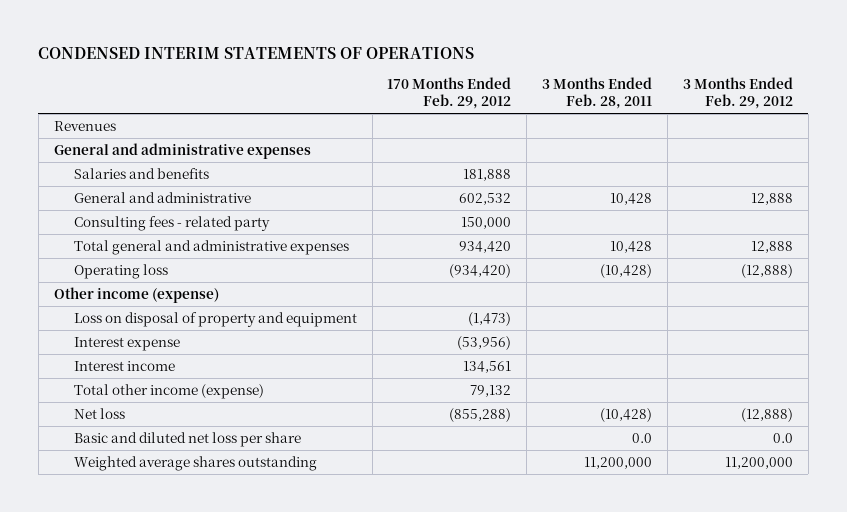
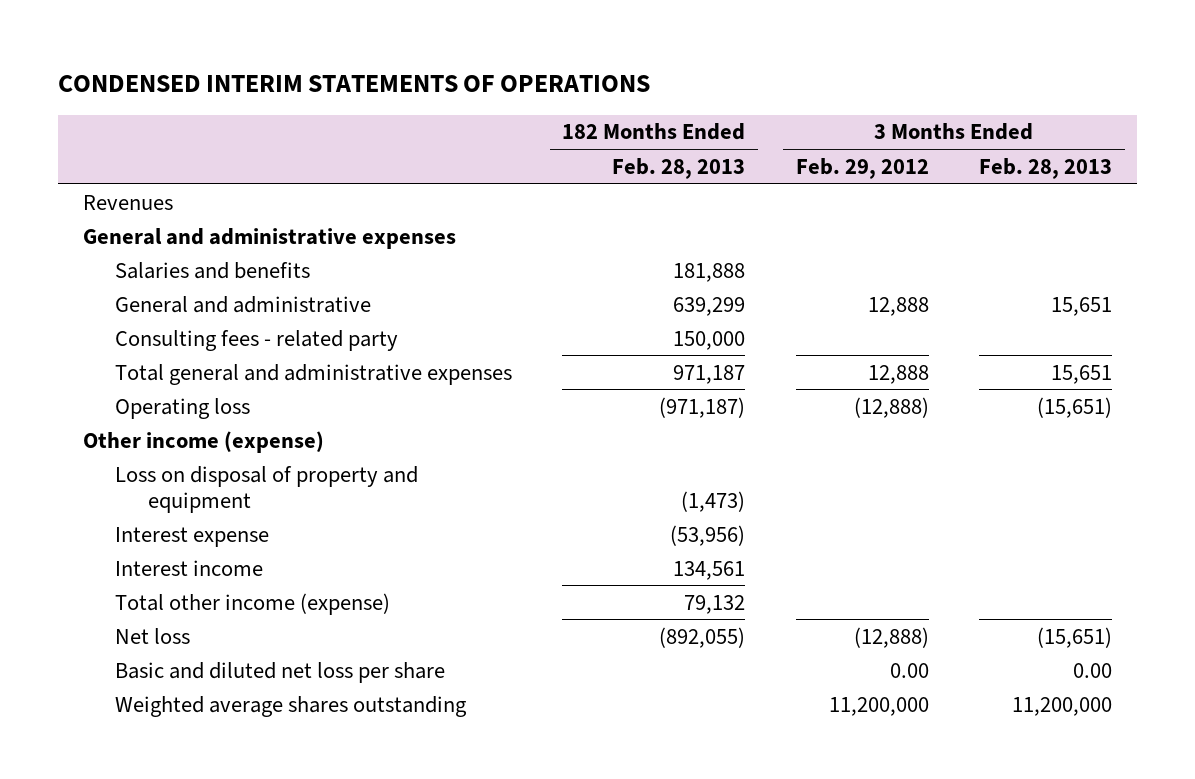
- | 170 Months Ended Feb. 29, 2012 | 3 Months Ended Feb. 28, 2011 | 3 Months Ended Feb. 29, 2012
+ | 182 Months Ended Feb. 28, 2013 | 3 Months Ended Feb. 29, 2012 | 3 Months Ended Feb. 28, 2013
- Basic and diluted net loss per share | | 0.0 | 0.0
+ Basic and diluted net loss per share | | 0.00 | 0.00

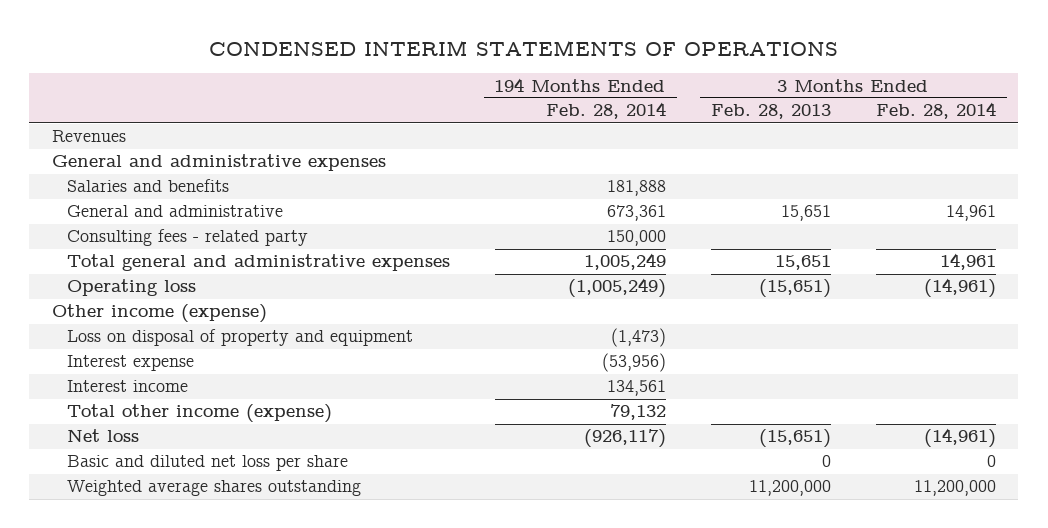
- | 182 Months Ended Feb. 28, 2013 | 3 Months Ended Feb. 29, 2012 | 3 Months Ended Feb. 28, 2013
+ | 194 Months Ended Feb. 28, 2014 | 3 Months Ended Feb. 28, 2013 | 3 Months Ended Feb. 28, 2014
- Basic and diluted net loss per share | | 0.00 | 0.00
+ Basic and diluted net loss per share | | 0 | 0

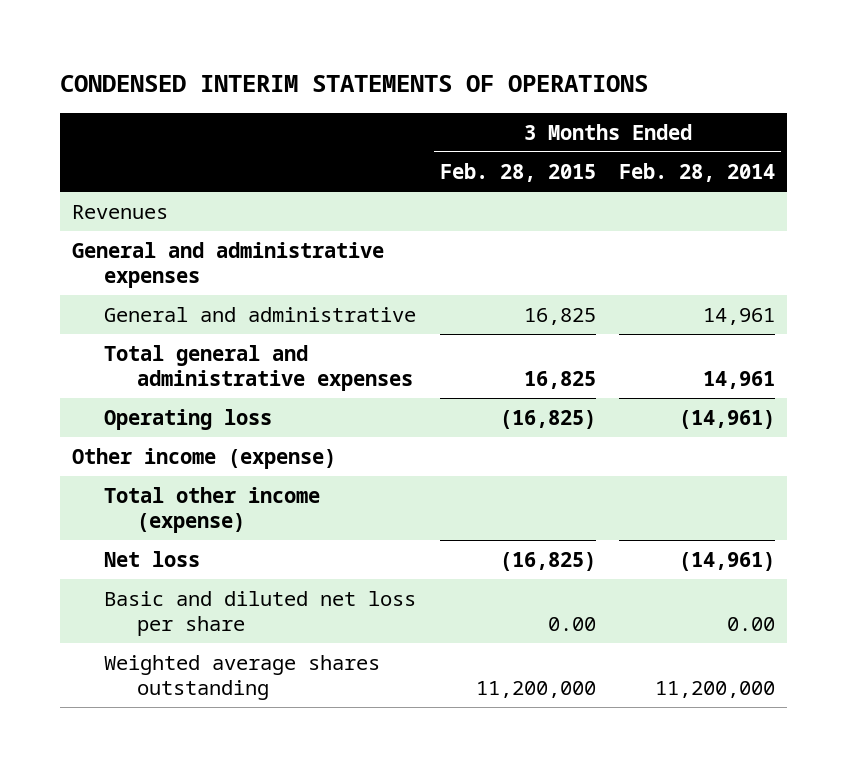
- | 194 Months Ended Feb. 28, 2014 | 3 Months Ended Feb. 28, 2013 | 3 Months Ended Feb. 28, 2014
+ | 3 Months Ended Feb. 28, 2015 | 3 Months Ended Feb. 28, 2014
- Salaries and benefits | 181,888 | |
- Consulting fees - related party | 150,000 | |
- Loss on disposal of property and equipment | (1,473) | |
- Interest expense | (53,956) | |
- Interest income | 134,561 | |
- Basic and diluted net loss per share | | 0 | 0
+ Basic and diluted net loss per share | 0.00 | 0.00

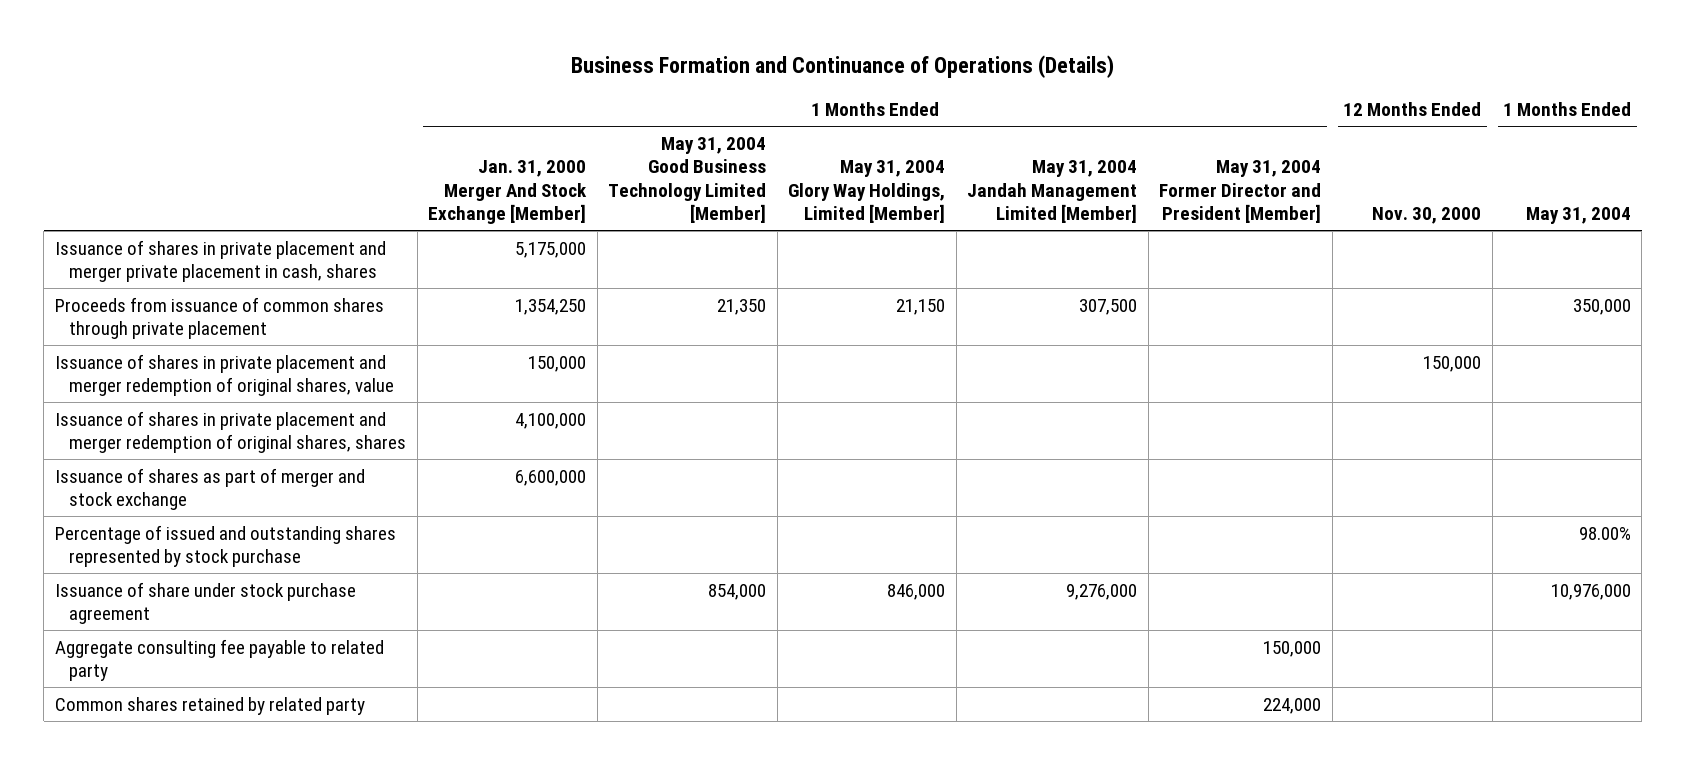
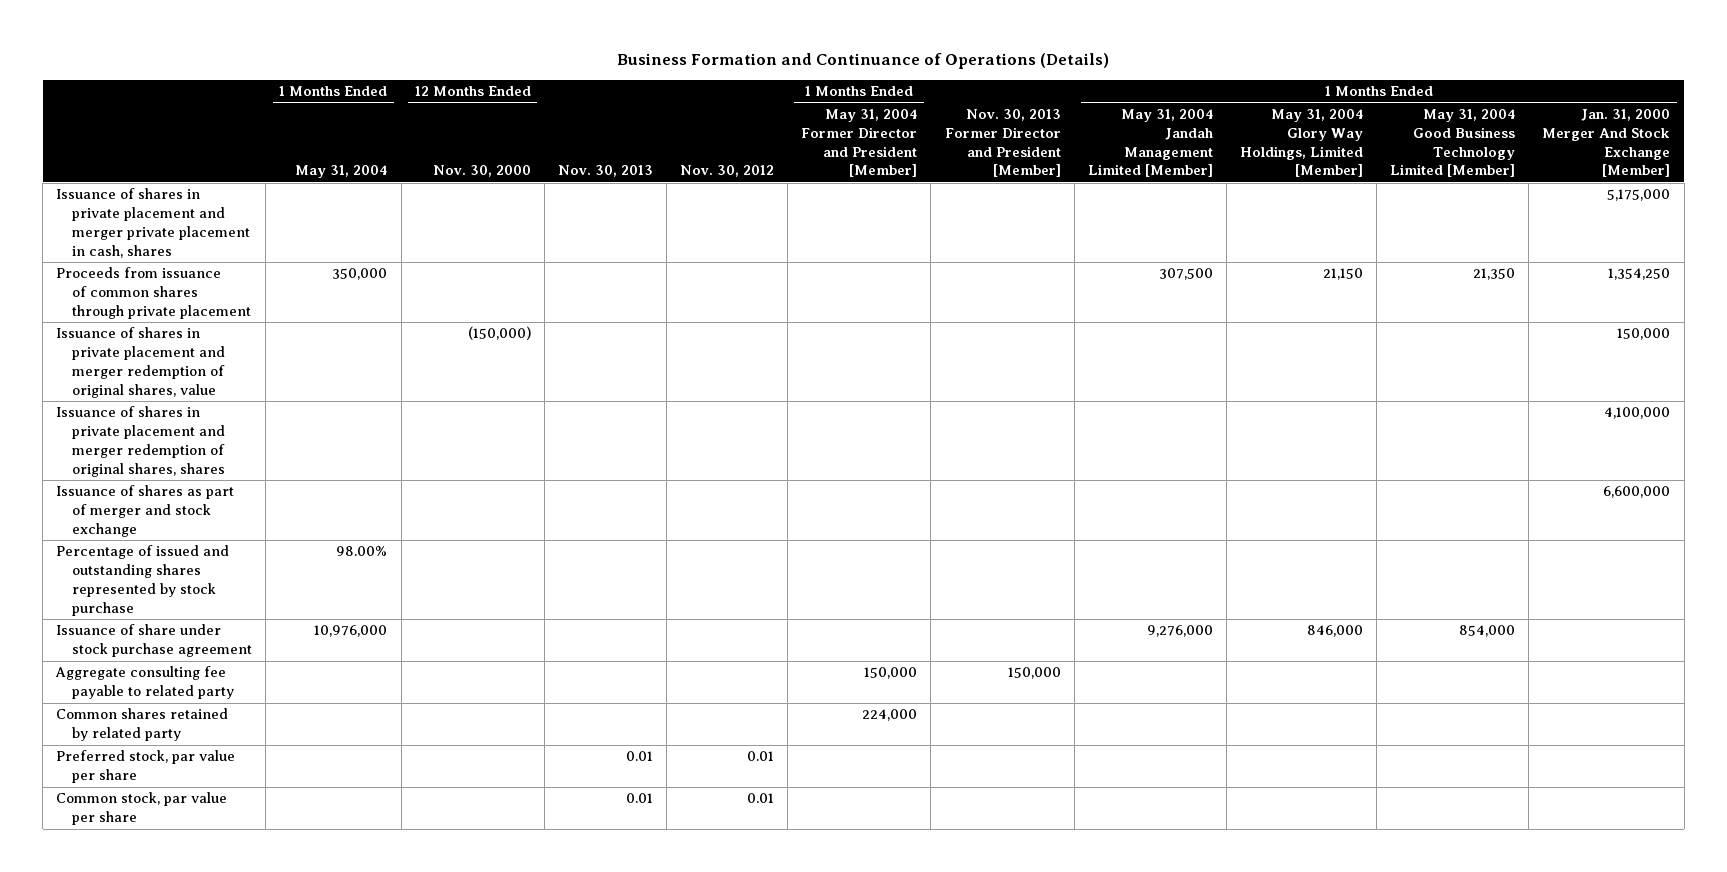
- | 1 Months Ended Jan. 31, 2000 Merger And Stock Exchange [Member] | 1 Months Ended May 31, 2004 Good Business Technology Limited [Member] | 1 Months Ended May 31, 2004 Glory Way Holdings, Limited [Member] | 1 Months Ended May 31, 2004 Jandah Management Limited [Member] | 1 Months Ended May 31, 2004 Former Director and President [Member] | 12 Months Ended Nov. 30, 2000 | 1 Months Ended May 31, 2004
+ | 1 Months Ended May 31, 2004 | 12 Months Ended Nov. 30, 2000 | Nov. 30, 2013 | Nov. 30, 2012 | 1 Months Ended May 31, 2004 Former Director and President [Member] | Nov. 30, 2013 Former Director and President [Member] | 1 Months Ended May 31, 2004 Jandah Management Limited [Member] | 1 Months Ended May 31, 2004 Glory Way Holdings, Limited [Member] | 1 Months Ended May 31, 2004 Good Business Technology Limited [Member] | 1 Months Ended Jan. 31, 2000 Merger And Stock Exchange [Member]
- Issuance of shares in private placement and merger redemption of original shares, value | 150,000 | | | | | 150,000 |
+ Issuance of shares in private placement and merger redemption of original shares, value | | (150,000) | | | | | | | | 150,000
+ Preferred stock, par value per share | | | 0.01 | 0.01 | | | | | |
+ Common stock, par value per share | | | 0.01 | 0.01 | | | | | |

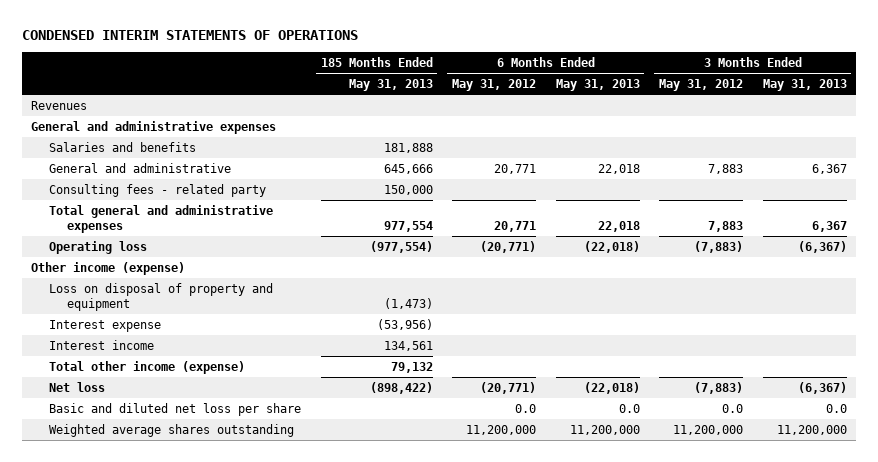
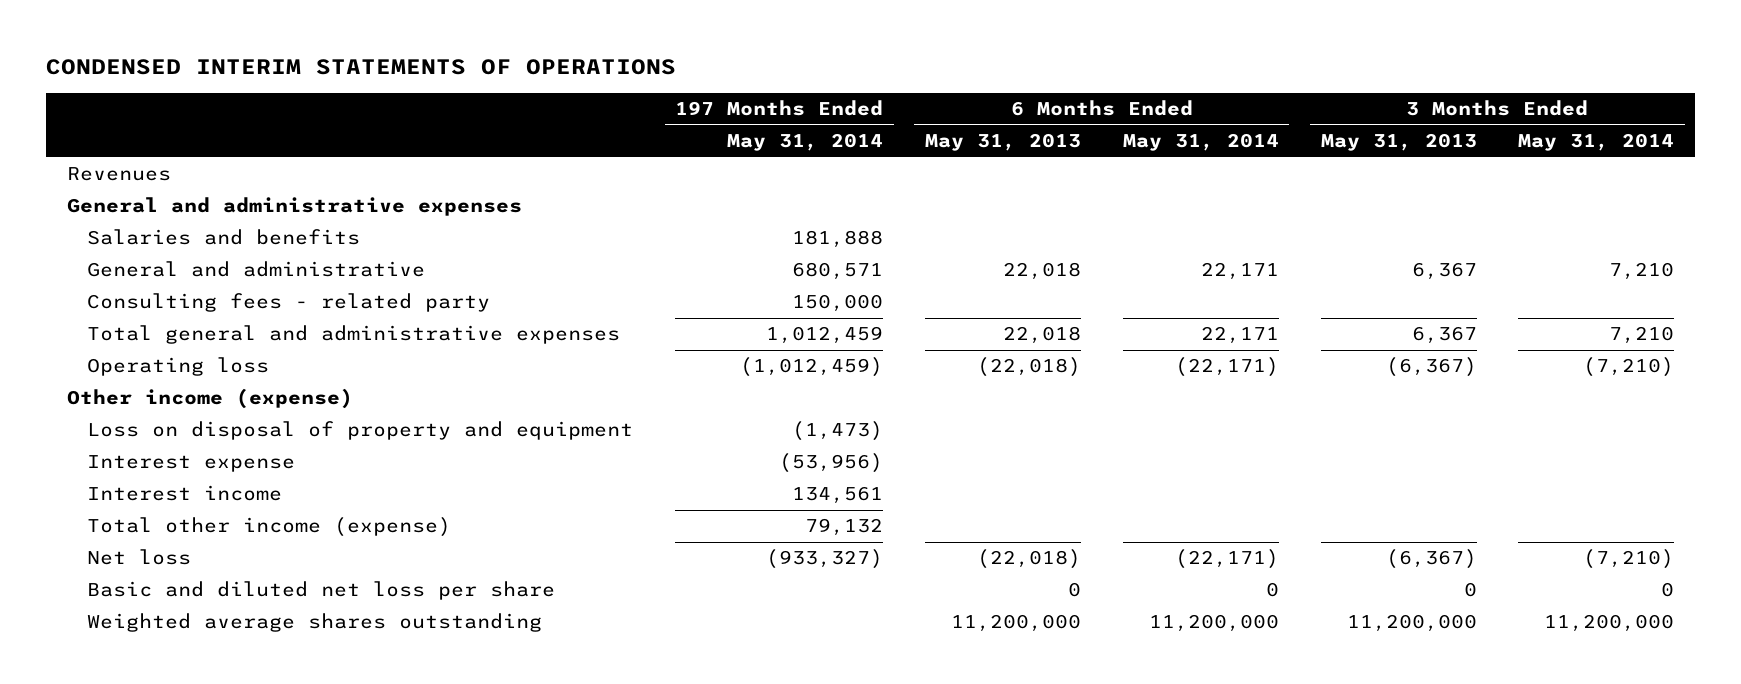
- | 185 Months Ended May 31, 2013 | 6 Months Ended May 31, 2012 | 6 Months Ended May 31, 2013 | 3 Months Ended May 31, 2012 | 3 Months Ended May 31, 2013
+ | 197 Months Ended May 31, 2014 | 6 Months Ended May 31, 2013 | 6 Months Ended May 31, 2014 | 3 Months Ended May 31, 2013 | 3 Months Ended May 31, 2014
- Basic and diluted net loss per share | | 0.0 | 0.0 | 0.0 | 0.0
+ Basic and diluted net loss per share | | 0 | 0 | 0 | 0

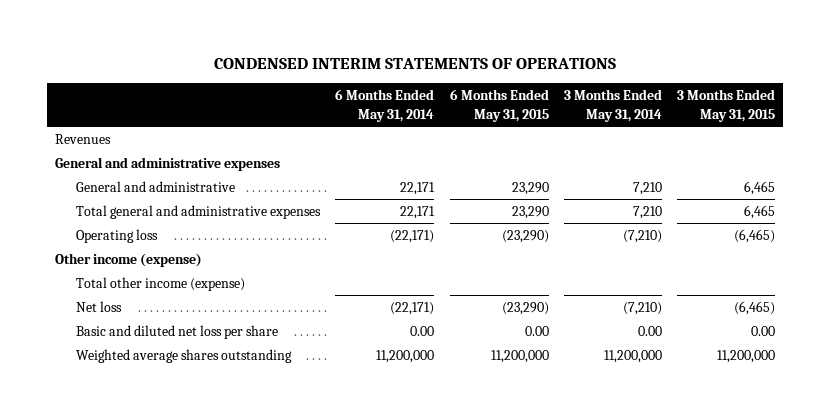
- | 197 Months Ended May 31, 2014 | 6 Months Ended May 31, 2013 | 6 Months Ended May 31, 2014 | 3 Months Ended May 31, 2013 | 3 Months Ended May 31, 2014
+ | 6 Months Ended May 31, 2014 | 6 Months Ended May 31, 2015 | 3 Months Ended May 31, 2014 | 3 Months Ended May 31, 2015
- Salaries and benefits | 181,888 | | | |
- Consulting fees - related party | 150,000 | | | |
- Loss on disposal of property and equipment | (1,473) | | | |
- Interest expense | (53,956) | | | |
- Interest income | 134,561 | | | |
- Basic and diluted net loss per share | | 0 | 0 | 0 | 0
+ Basic and diluted net loss per share | 0.00 | 0.00 | 0.00 | 0.00

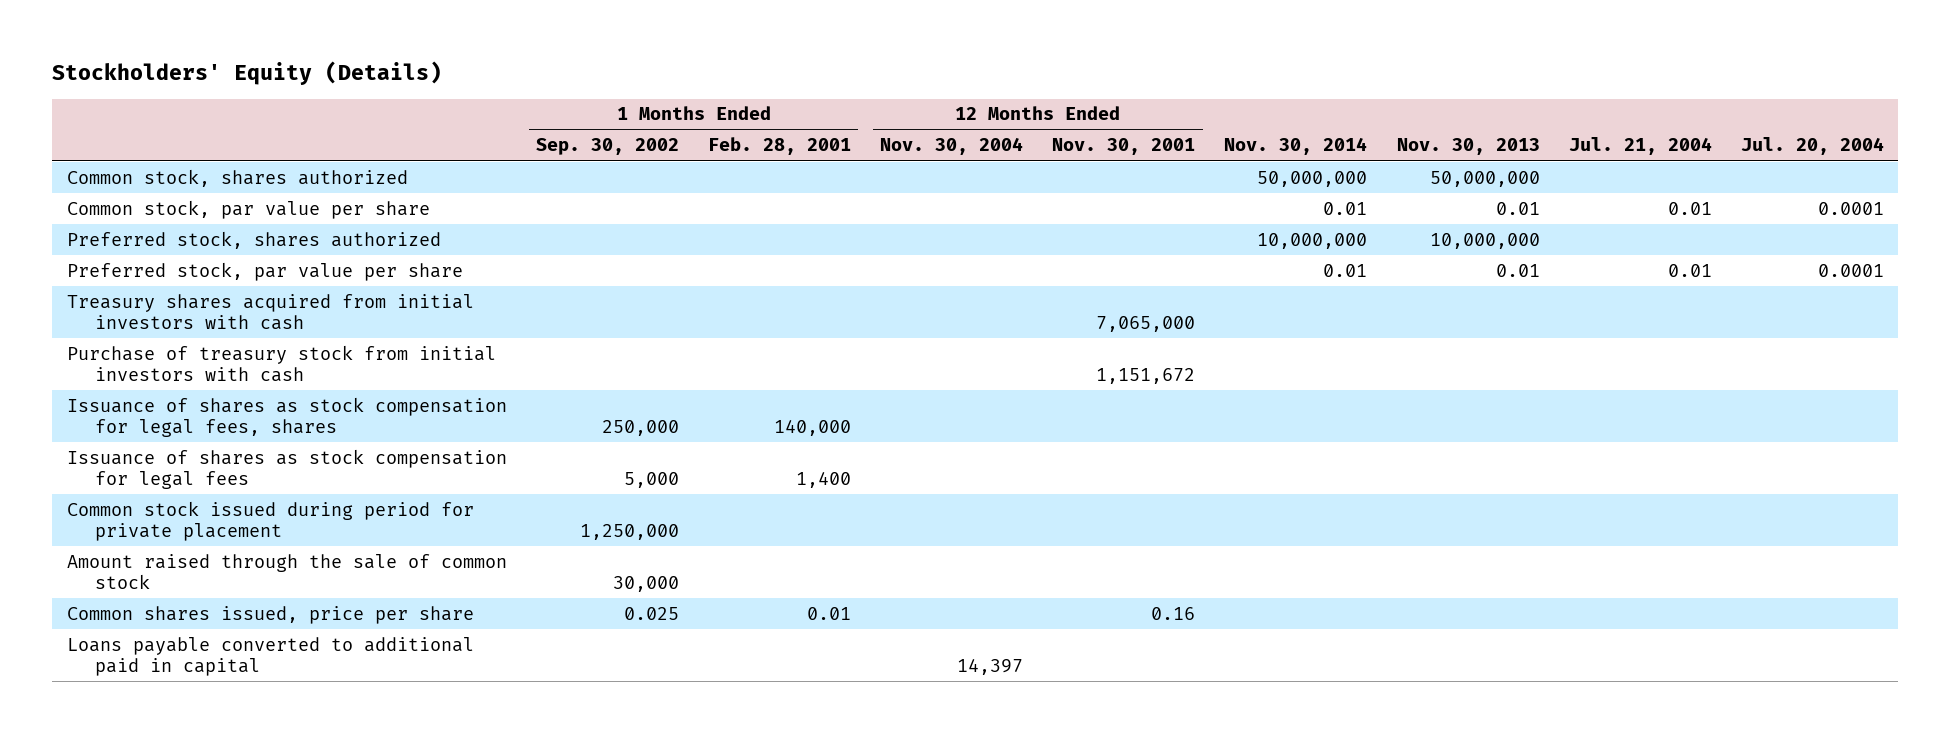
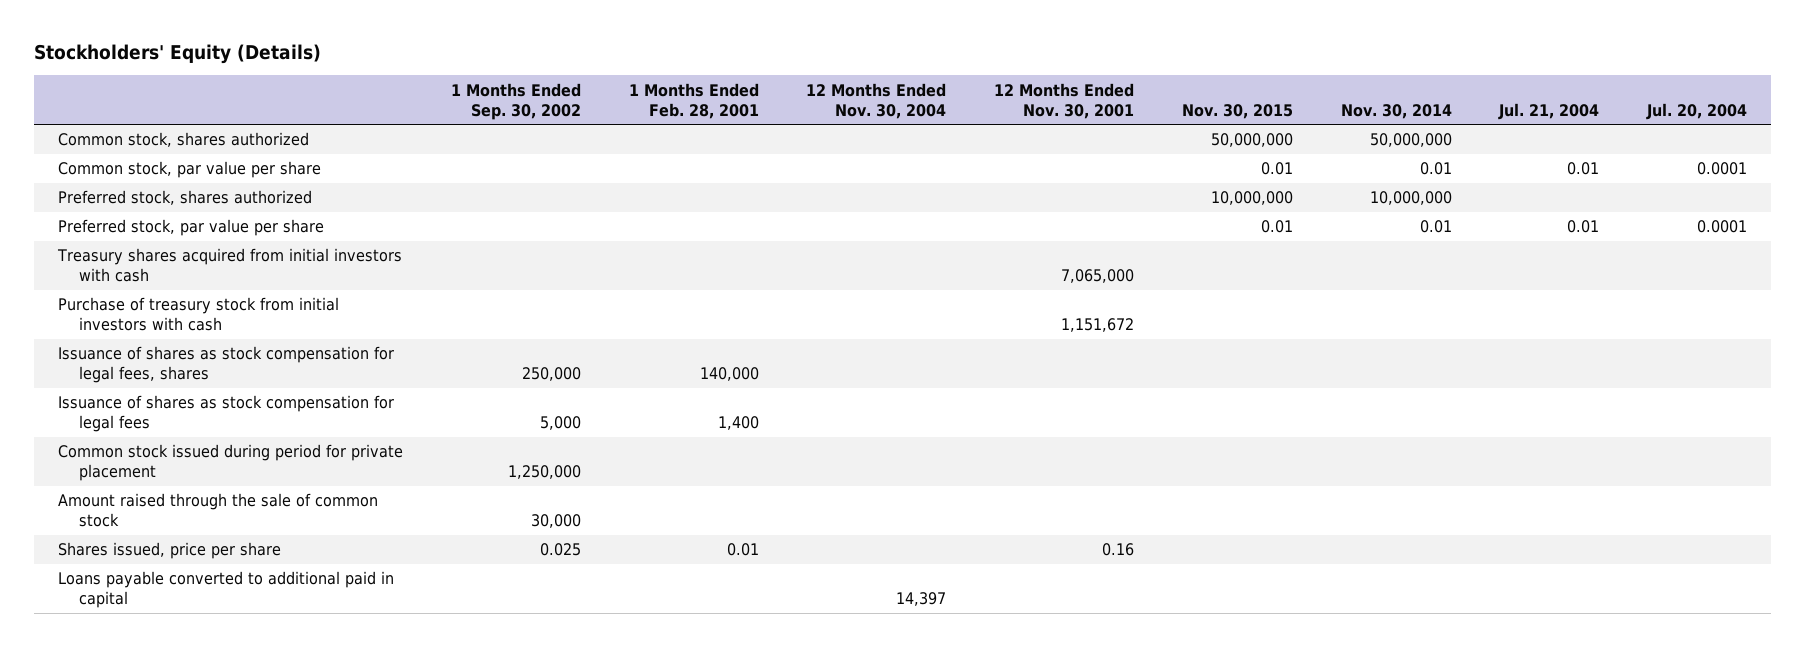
- | 1 Months Ended Sep. 30, 2002 | 1 Months Ended Feb. 28, 2001 | 12 Months Ended Nov. 30, 2004 | 12 Months Ended Nov. 30, 2001 | Nov. 30, 2014 | Nov. 30, 2013 | Jul. 21, 2004 | Jul. 20, 2004
+ | 1 Months Ended Sep. 30, 2002 | 1 Months Ended Feb. 28, 2001 | 12 Months Ended Nov. 30, 2004 | 12 Months Ended Nov. 30, 2001 | Nov. 30, 2015 | Nov. 30, 2014 | Jul. 21, 2004 | Jul. 20, 2004
- Common shares issued, price per share | 0.025 | 0.01 | | 0.16 | | | |
+ Shares issued, price per share | 0.025 | 0.01 | | 0.16 | | | |

